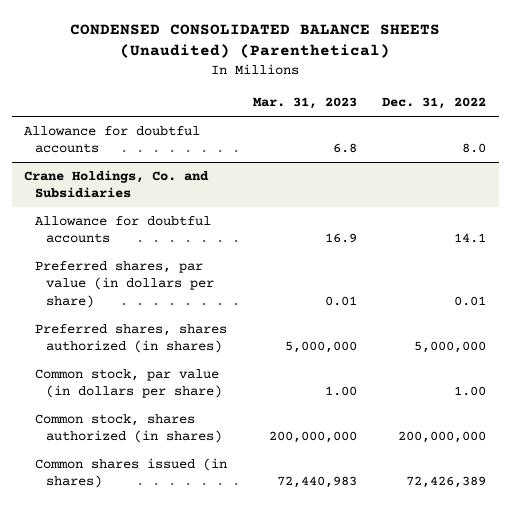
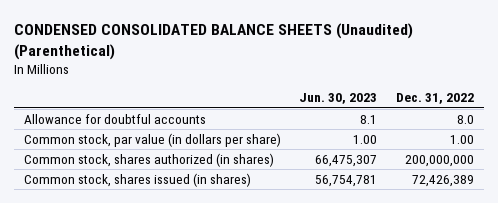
- | Mar. 31, 2023 | Dec. 31, 2022
+ | Jun. 30, 2023 | Dec. 31, 2022
- Crane Holdings, Co. and Subsidiaries
- Allowance for doubtful accounts | 16.9 | 14.1
- Preferred shares, par value (in dollars per share) | 0.01 | 0.01
- Preferred shares, shares authorized (in shares) | 5,000,000 | 5,000,000
- Common shares issued (in shares) | 72,440,983 | 72,426,389
+ Common stock, shares issued (in shares) | 56,754,781 | 72,426,389

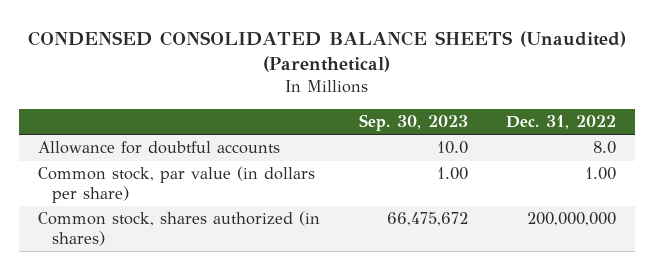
- | Jun. 30, 2023 | Dec. 31, 2022
+ | Sep. 30, 2023 | Dec. 31, 2022
- Common stock, shares issued (in shares) | 56,754,781 | 72,426,389

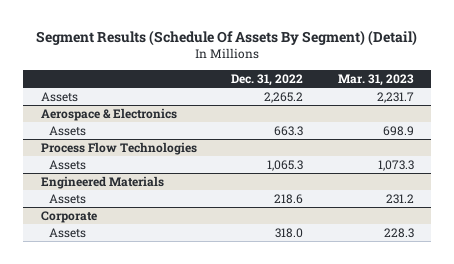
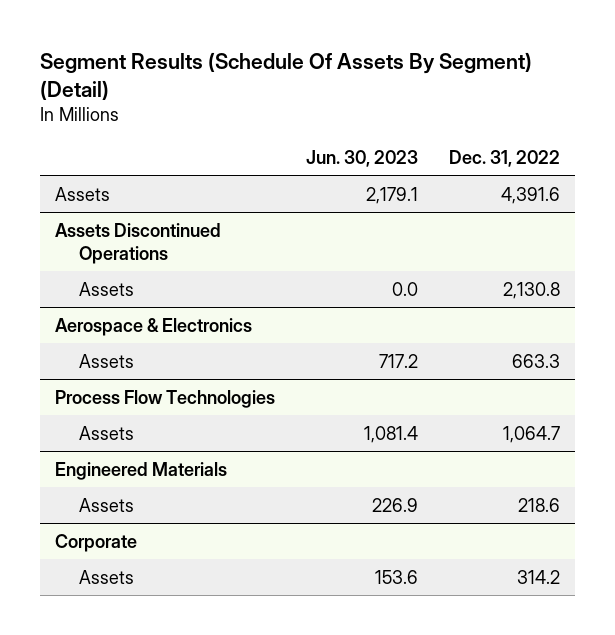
- | Dec. 31, 2022 | Mar. 31, 2023
+ | Jun. 30, 2023 | Dec. 31, 2022
- Assets | 2,265.2 | 2,231.7
+ Assets | 2,179.1 | 4,391.6
+ Assets Discontinued Operations
+ Assets | 0.0 | 2,130.8
@ Process Flow Technologies
- Assets | 1,065.3 | 1,073.3
+ Assets | 1,081.4 | 1,064.7
@ Corporate
- Assets | 318.0 | 228.3
+ Assets | 153.6 | 314.2

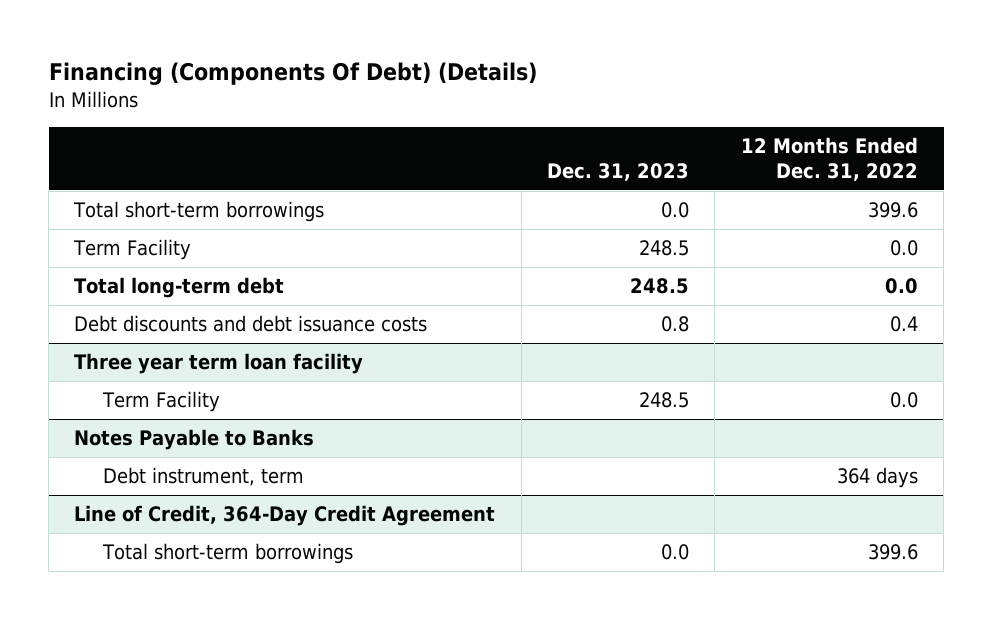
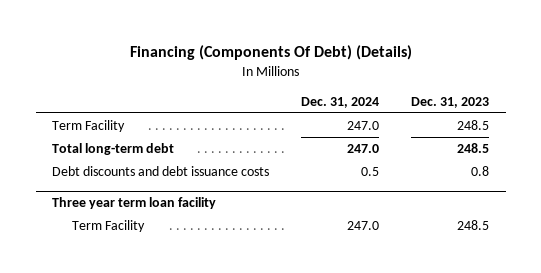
- | Dec. 31, 2023 | 12 Months Ended Dec. 31, 2022
+ | Dec. 31, 2024 | Dec. 31, 2023
- Total short-term borrowings | 0.0 | 399.6
- Notes Payable to Banks
- Debt instrument, term | | 364 days
- Line of Credit, 364-Day Credit Agreement
- Total short-term borrowings | 0.0 | 399.6

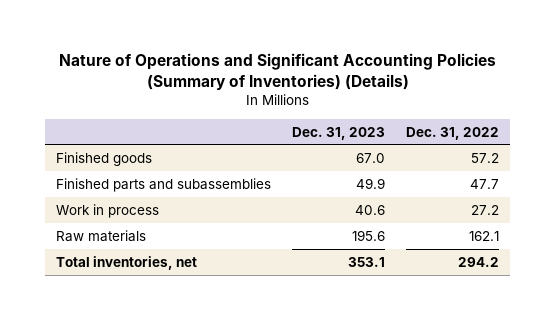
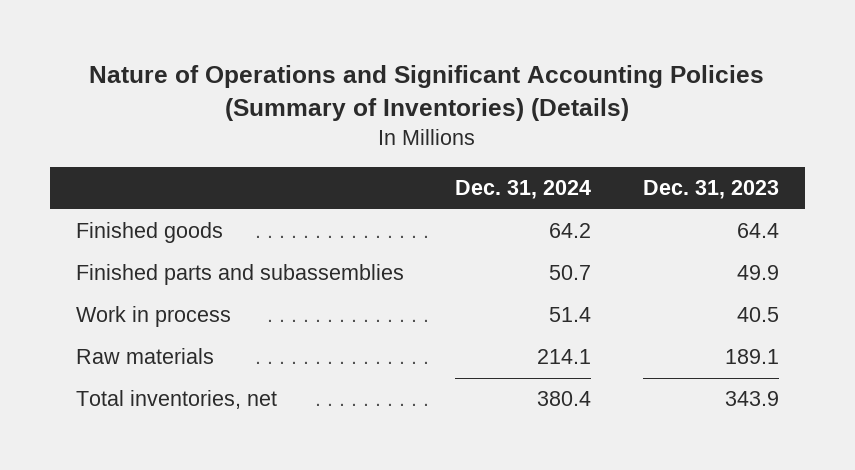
- | Dec. 31, 2023 | Dec. 31, 2022
+ | Dec. 31, 2024 | Dec. 31, 2023
- Finished goods | 67.0 | 57.2
+ Finished goods | 64.2 | 64.4
- Work in process | 40.6 | 27.2
- Raw materials | 195.6 | 162.1
- Total inventories, net | 353.1 | 294.2
+ Work in process | 51.4 | 40.5
+ Raw materials | 214.1 | 189.1
+ Total inventories, net | 380.4 | 343.9

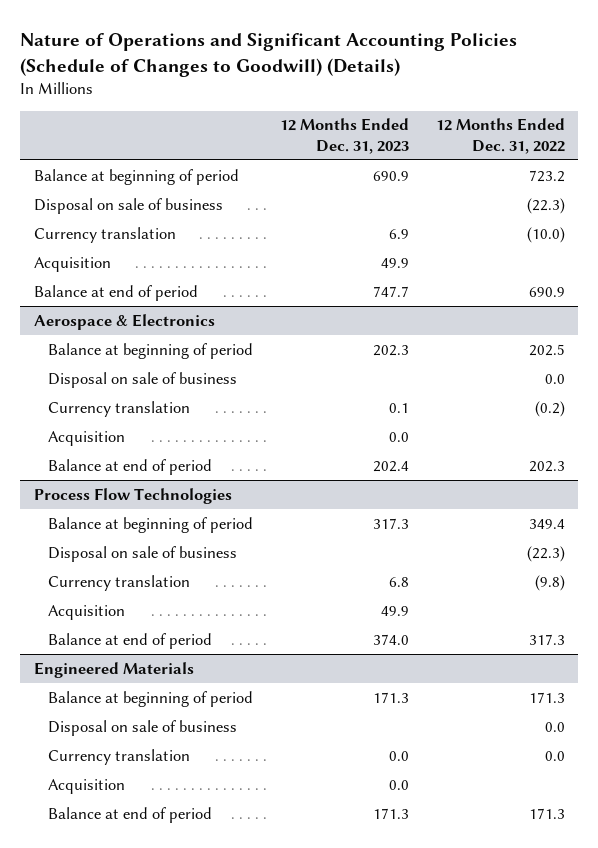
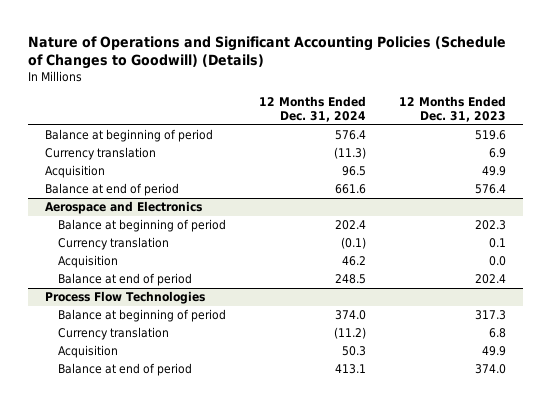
- | 12 Months Ended Dec. 31, 2023 | 12 Months Ended Dec. 31, 2022
+ | 12 Months Ended Dec. 31, 2024 | 12 Months Ended Dec. 31, 2023
- Balance at beginning of period | 690.9 | 723.2
- Disposal on sale of business | | (22.3)
+ Balance at beginning of period | 576.4 | 519.6
- Balance at end of period | 747.7 | 690.9
- Aerospace & Electronics
+ Balance at end of period | 661.6 | 576.4
+ Aerospace and Electronics
- Disposal on sale of business | | 0.0
@ Process Flow Technologies
- Disposal on sale of business | | (22.3)
- Engineered Materials
- Balance at beginning of period | 171.3 | 171.3
- Disposal on sale of business | | 0.0
- Currency translation | 0.0 | 0.0
- Acquisition | 0.0 |
- Balance at end of period | 171.3 | 171.3

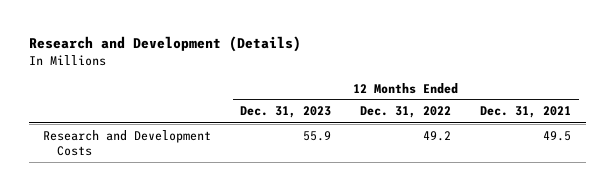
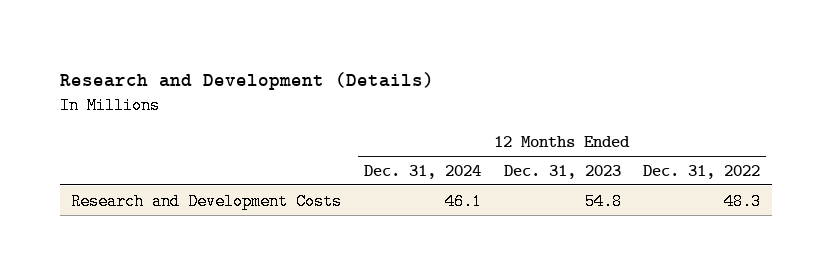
- | 12 Months Ended Dec. 31, 2023 | 12 Months Ended Dec. 31, 2022 | 12 Months Ended Dec. 31, 2021
+ | 12 Months Ended Dec. 31, 2024 | 12 Months Ended Dec. 31, 2023 | 12 Months Ended Dec. 31, 2022
- Research and Development Costs | 55.9 | 49.2 | 49.5
+ Research and Development Costs | 46.1 | 54.8 | 48.3

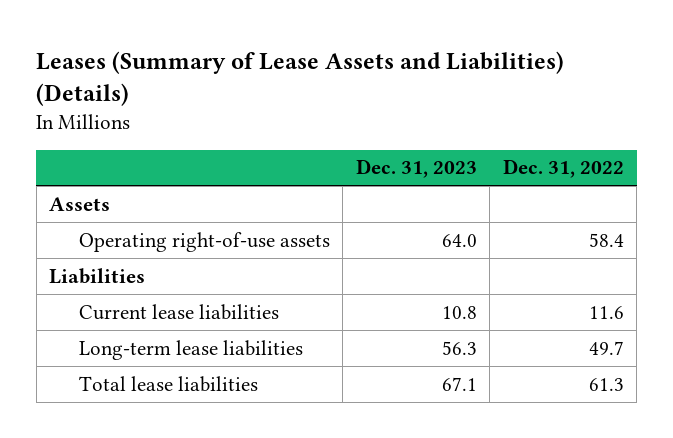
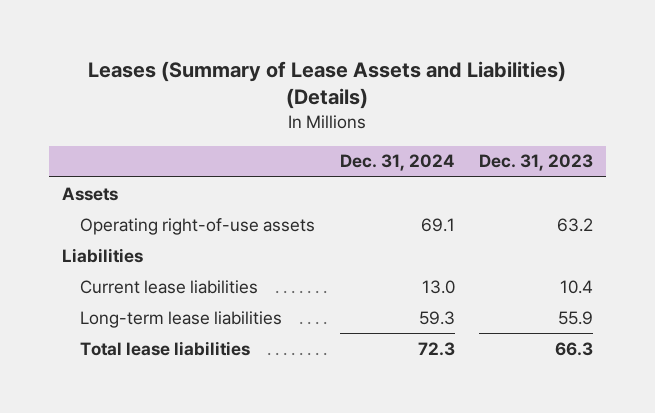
- | Dec. 31, 2023 | Dec. 31, 2022
+ | Dec. 31, 2024 | Dec. 31, 2023
- Operating right-of-use assets | 64.0 | 58.4
+ Operating right-of-use assets | 69.1 | 63.2
- Current lease liabilities | 10.8 | 11.6
- Long-term lease liabilities | 56.3 | 49.7
- Total lease liabilities | 67.1 | 61.3
+ Current lease liabilities | 13.0 | 10.4
+ Long-term lease liabilities | 59.3 | 55.9
+ Total lease liabilities | 72.3 | 66.3

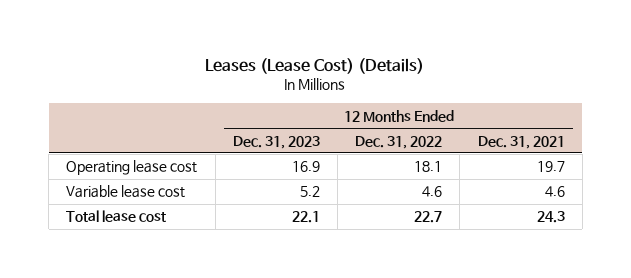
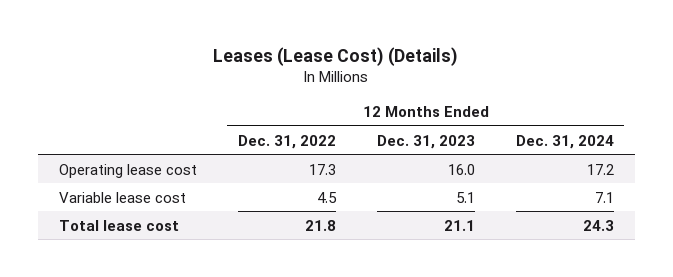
- | 12 Months Ended Dec. 31, 2023 | 12 Months Ended Dec. 31, 2022 | 12 Months Ended Dec. 31, 2021
+ | 12 Months Ended Dec. 31, 2022 | 12 Months Ended Dec. 31, 2023 | 12 Months Ended Dec. 31, 2024
- Operating lease cost | 16.9 | 18.1 | 19.7
- Variable lease cost | 5.2 | 4.6 | 4.6
- Total lease cost | 22.1 | 22.7 | 24.3
+ Operating lease cost | 17.3 | 16.0 | 17.2
+ Variable lease cost | 4.5 | 5.1 | 7.1
+ Total lease cost | 21.8 | 21.1 | 24.3

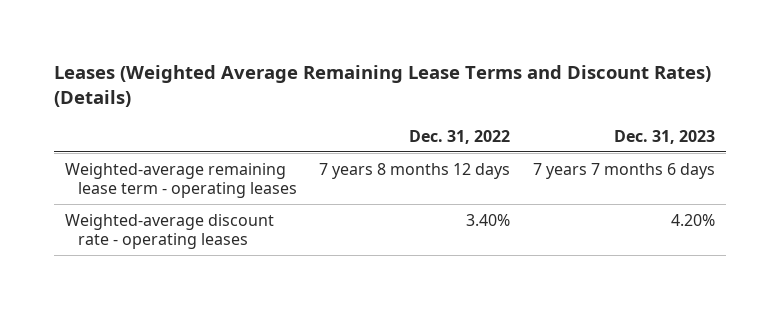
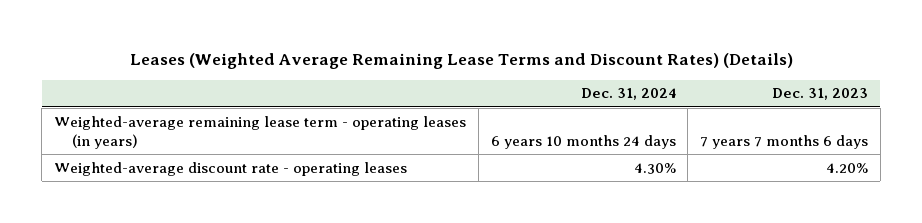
- | Dec. 31, 2022 | Dec. 31, 2023
+ | Dec. 31, 2024 | Dec. 31, 2023
- Weighted-average remaining lease term - operating leases | 7 years 8 months 12 days | 7 years 7 months 6 days
+ Weighted-average remaining lease term - operating leases (in years) | 6 years 10 months 24 days | 7 years 7 months 6 days

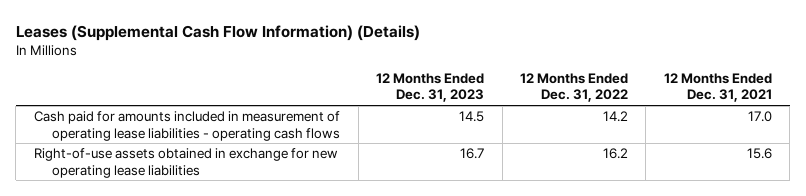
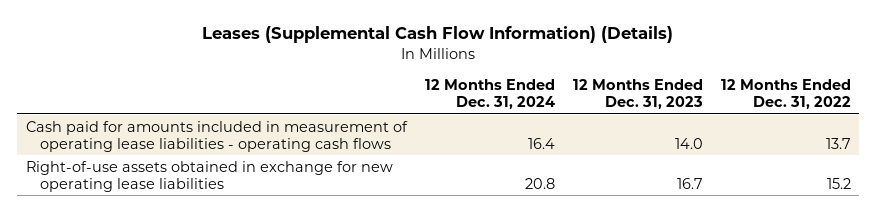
- | 12 Months Ended Dec. 31, 2023 | 12 Months Ended Dec. 31, 2022 | 12 Months Ended Dec. 31, 2021
+ | 12 Months Ended Dec. 31, 2024 | 12 Months Ended Dec. 31, 2023 | 12 Months Ended Dec. 31, 2022
- Cash paid for amounts included in measurement of operating lease liabilities - operating cash flows | 14.5 | 14.2 | 17.0
- Right-of-use assets obtained in exchange for new operating lease liabilities | 16.7 | 16.2 | 15.6
+ Cash paid for amounts included in measurement of operating lease liabilities - operating cash flows | 16.4 | 14.0 | 13.7
+ Right-of-use assets obtained in exchange for new operating lease liabilities | 20.8 | 16.7 | 15.2

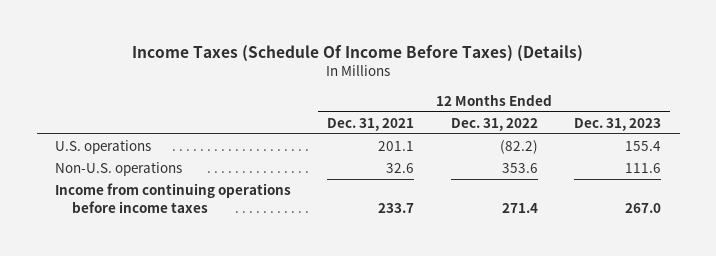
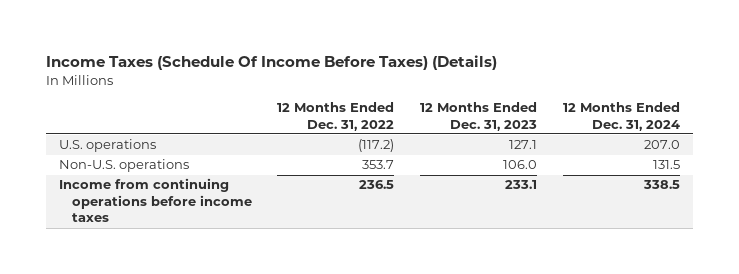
- | 12 Months Ended Dec. 31, 2021 | 12 Months Ended Dec. 31, 2022 | 12 Months Ended Dec. 31, 2023
+ | 12 Months Ended Dec. 31, 2022 | 12 Months Ended Dec. 31, 2023 | 12 Months Ended Dec. 31, 2024
- U.S. operations | 201.1 | (82.2) | 155.4
- Non-U.S. operations | 32.6 | 353.6 | 111.6
- Income from continuing operations before income taxes | 233.7 | 271.4 | 267.0
+ U.S. operations | (117.2) | 127.1 | 207.0
+ Non-U.S. operations | 353.7 | 106.0 | 131.5
+ Income from continuing operations before income taxes | 236.5 | 233.1 | 338.5

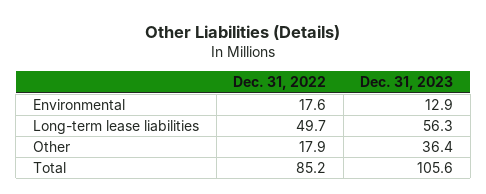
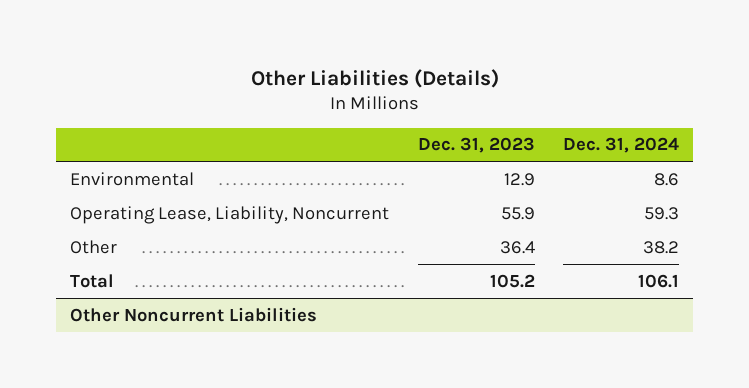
- | Dec. 31, 2022 | Dec. 31, 2023
+ | Dec. 31, 2023 | Dec. 31, 2024
- Long-term lease liabilities | 49.7 | 56.3
+ Operating Lease, Liability, Noncurrent | 55.9 | 59.3
- Total | 85.2 | 105.6
+ Total | 105.2 | 106.1
+ Other Noncurrent Liabilities

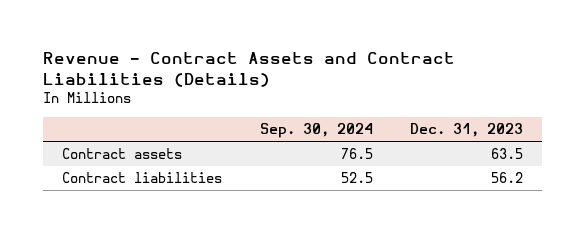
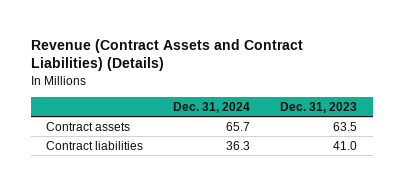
- Revenue - Contract Assets and Contract Liabilities (Details)
+ Revenue (Contract Assets and Contract Liabilities) (Details)
- | Sep. 30, 2024 | Dec. 31, 2023
+ | Dec. 31, 2024 | Dec. 31, 2023
- Contract liabilities | 52.5 | 56.2
+ Contract liabilities | 36.3 | 41.0

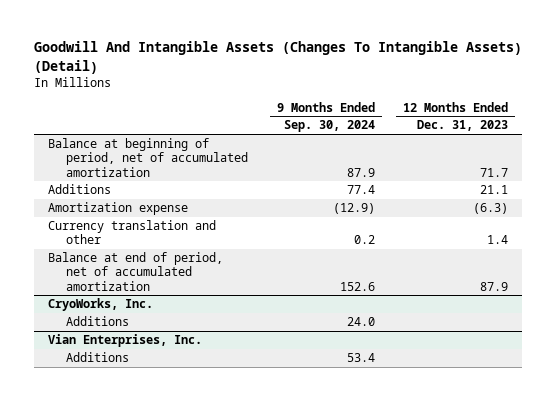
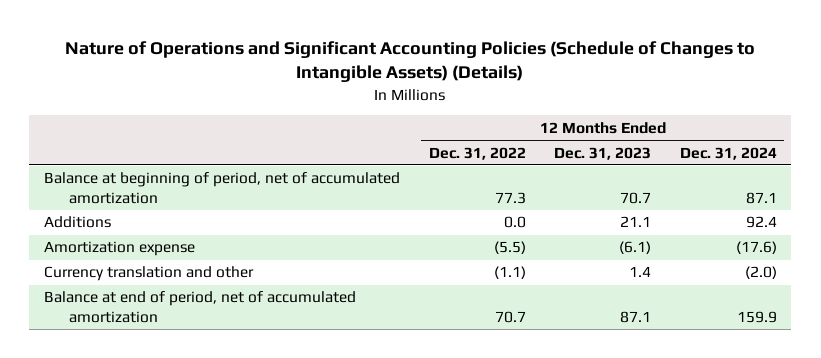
- Goodwill And Intangible Assets (Changes To Intangible Assets) (Detail)
+ Nature of Operations and Significant Accounting Policies (Schedule of Changes to Intangible Assets) (Details)
- | 9 Months Ended Sep. 30, 2024 | 12 Months Ended Dec. 31, 2023
+ | 12 Months Ended Dec. 31, 2022 | 12 Months Ended Dec. 31, 2023 | 12 Months Ended Dec. 31, 2024
- Balance at beginning of period, net of accumulated amortization | 87.9 | 71.7
+ Balance at beginning of period, net of accumulated amortization | 77.3 | 70.7 | 87.1
- Amortization expense | (12.9) | (6.3)
+ Amortization expense | (5.5) | (6.1) | (17.6)
- Balance at end of period, net of accumulated amortization | 152.6 | 87.9
- CryoWorks, Inc.
- Additions | 24.0 |
- Vian Enterprises, Inc.
- Additions | 53.4 |
+ Balance at end of period, net of accumulated amortization | 70.7 | 87.1 | 159.9

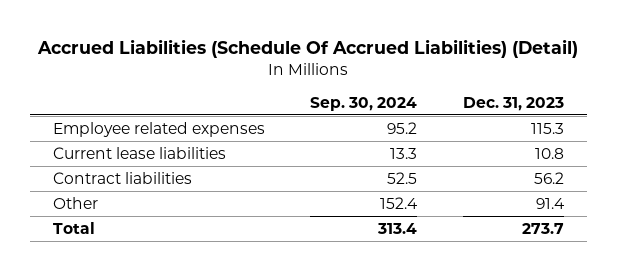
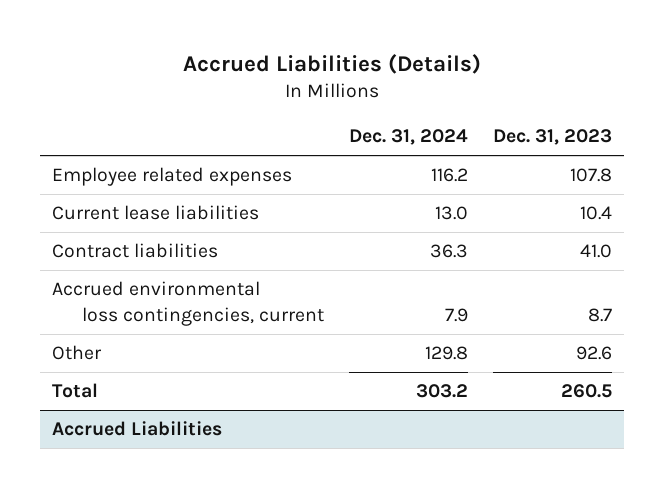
- Accrued Liabilities (Schedule Of Accrued Liabilities) (Detail)
+ Accrued Liabilities (Details)
- | Sep. 30, 2024 | Dec. 31, 2023
+ | Dec. 31, 2024 | Dec. 31, 2023
- Employee related expenses | 95.2 | 115.3
- Current lease liabilities | 13.3 | 10.8
- Contract liabilities | 52.5 | 56.2
- Other | 152.4 | 91.4
- Total | 313.4 | 273.7
+ Employee related expenses | 116.2 | 107.8
+ Current lease liabilities | 13.0 | 10.4
+ Contract liabilities | 36.3 | 41.0
+ Accrued environmental loss contingencies, current | 7.9 | 8.7
+ Other | 129.8 | 92.6
+ Total | 303.2 | 260.5
+ Accrued Liabilities

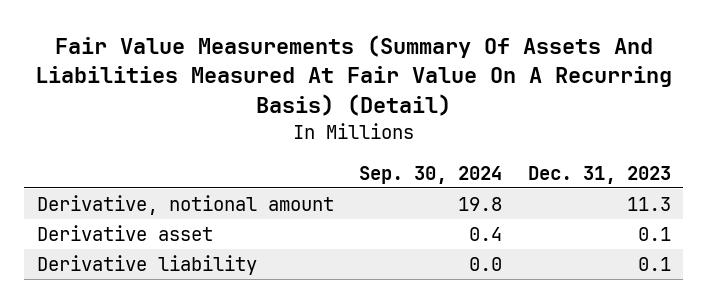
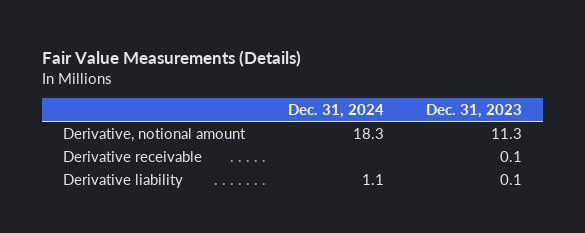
- Fair Value Measurements (Summary Of Assets And Liabilities Measured At Fair Value On A Recurring Basis) (Detail)
+ Fair Value Measurements (Details)
- | Sep. 30, 2024 | Dec. 31, 2023
+ | Dec. 31, 2024 | Dec. 31, 2023
- Derivative asset | 0.4 | 0.1
+ Derivative receivable | | 0.1

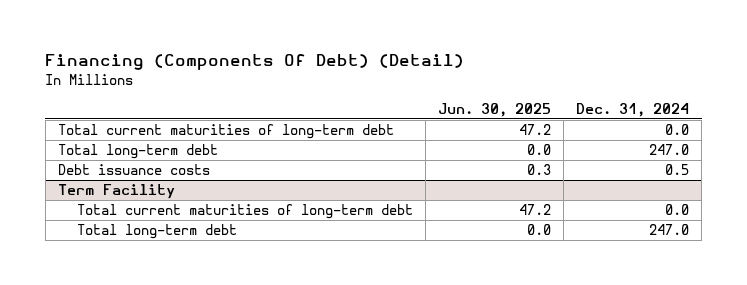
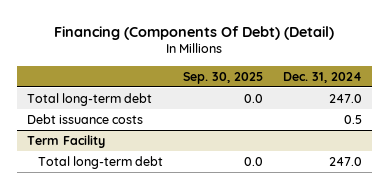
- | Jun. 30, 2025 | Dec. 31, 2024
+ | Sep. 30, 2025 | Dec. 31, 2024
- Total current maturities of long-term debt | 47.2 | 0.0
@ Term Facility
- Total current maturities of long-term debt | 47.2 | 0.0

